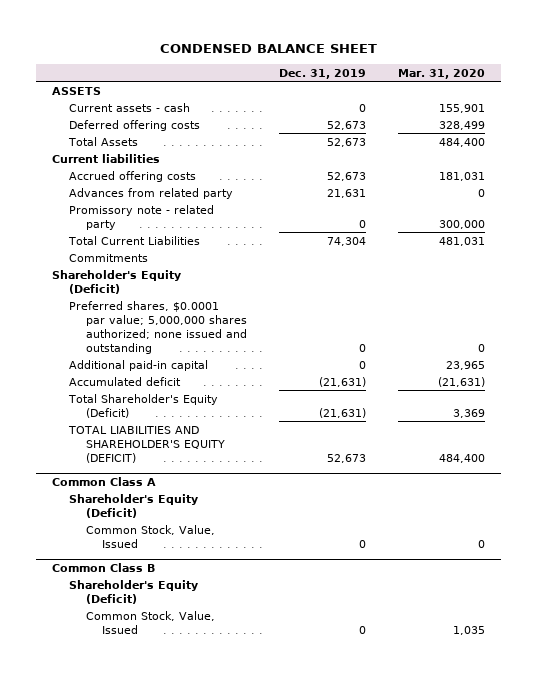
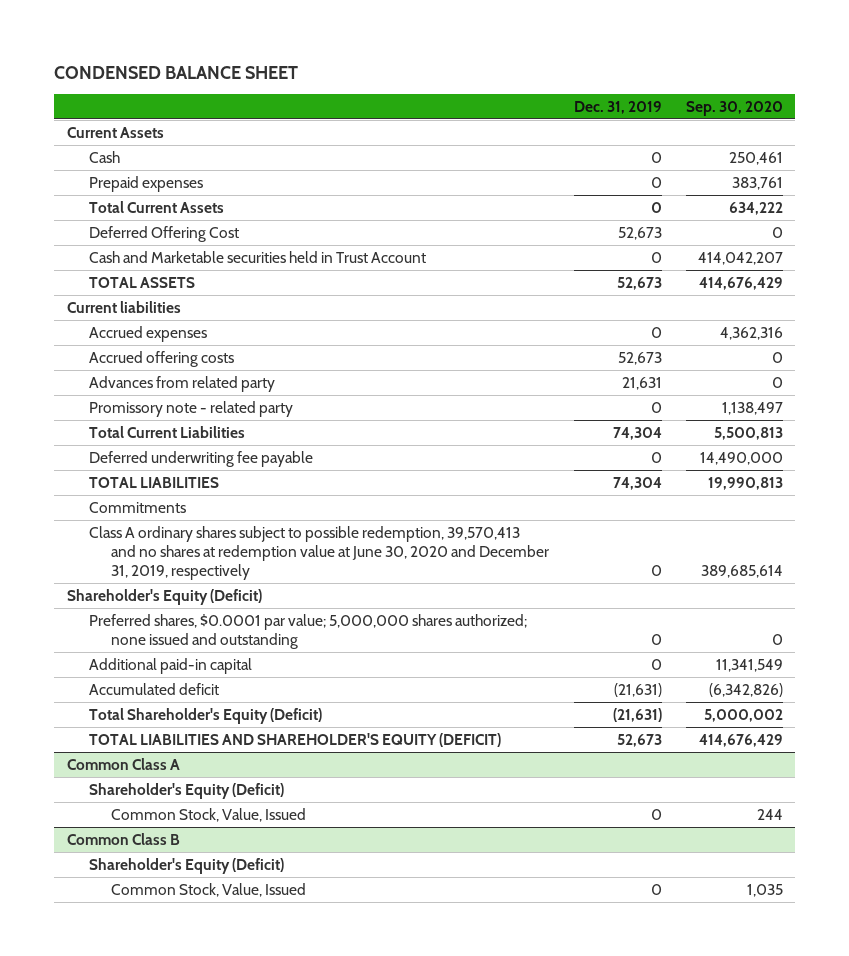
- | Dec. 31, 2019 | Mar. 31, 2020
+ | Dec. 31, 2019 | Sep. 30, 2020
- ASSETS
- Current assets - cash | 0 | 155,901
- Deferred offering costs | 52,673 | 328,499
- Total Assets | 52,673 | 484,400
+ Current Assets
+ Cash | 0 | 250,461
+ Prepaid expenses | 0 | 383,761
+ Total Current Assets | 0 | 634,222
+ Deferred Offering Cost | 52,673 | 0
+ Cash and Marketable securities held in Trust Account | 0 | 414,042,207
+ TOTAL ASSETS | 52,673 | 414,676,429
+ Accrued expenses | 0 | 4,362,316
+ Deferred underwriting fee payable | 0 | 14,490,000
+ TOTAL LIABILITIES | 74,304 | 19,990,813
+ Class A ordinary shares subject to possible redemption, 39,570,413 and no shares at redemption value at June 30, 2020 and December 31, 2019, respectively | 0 | 389,685,614

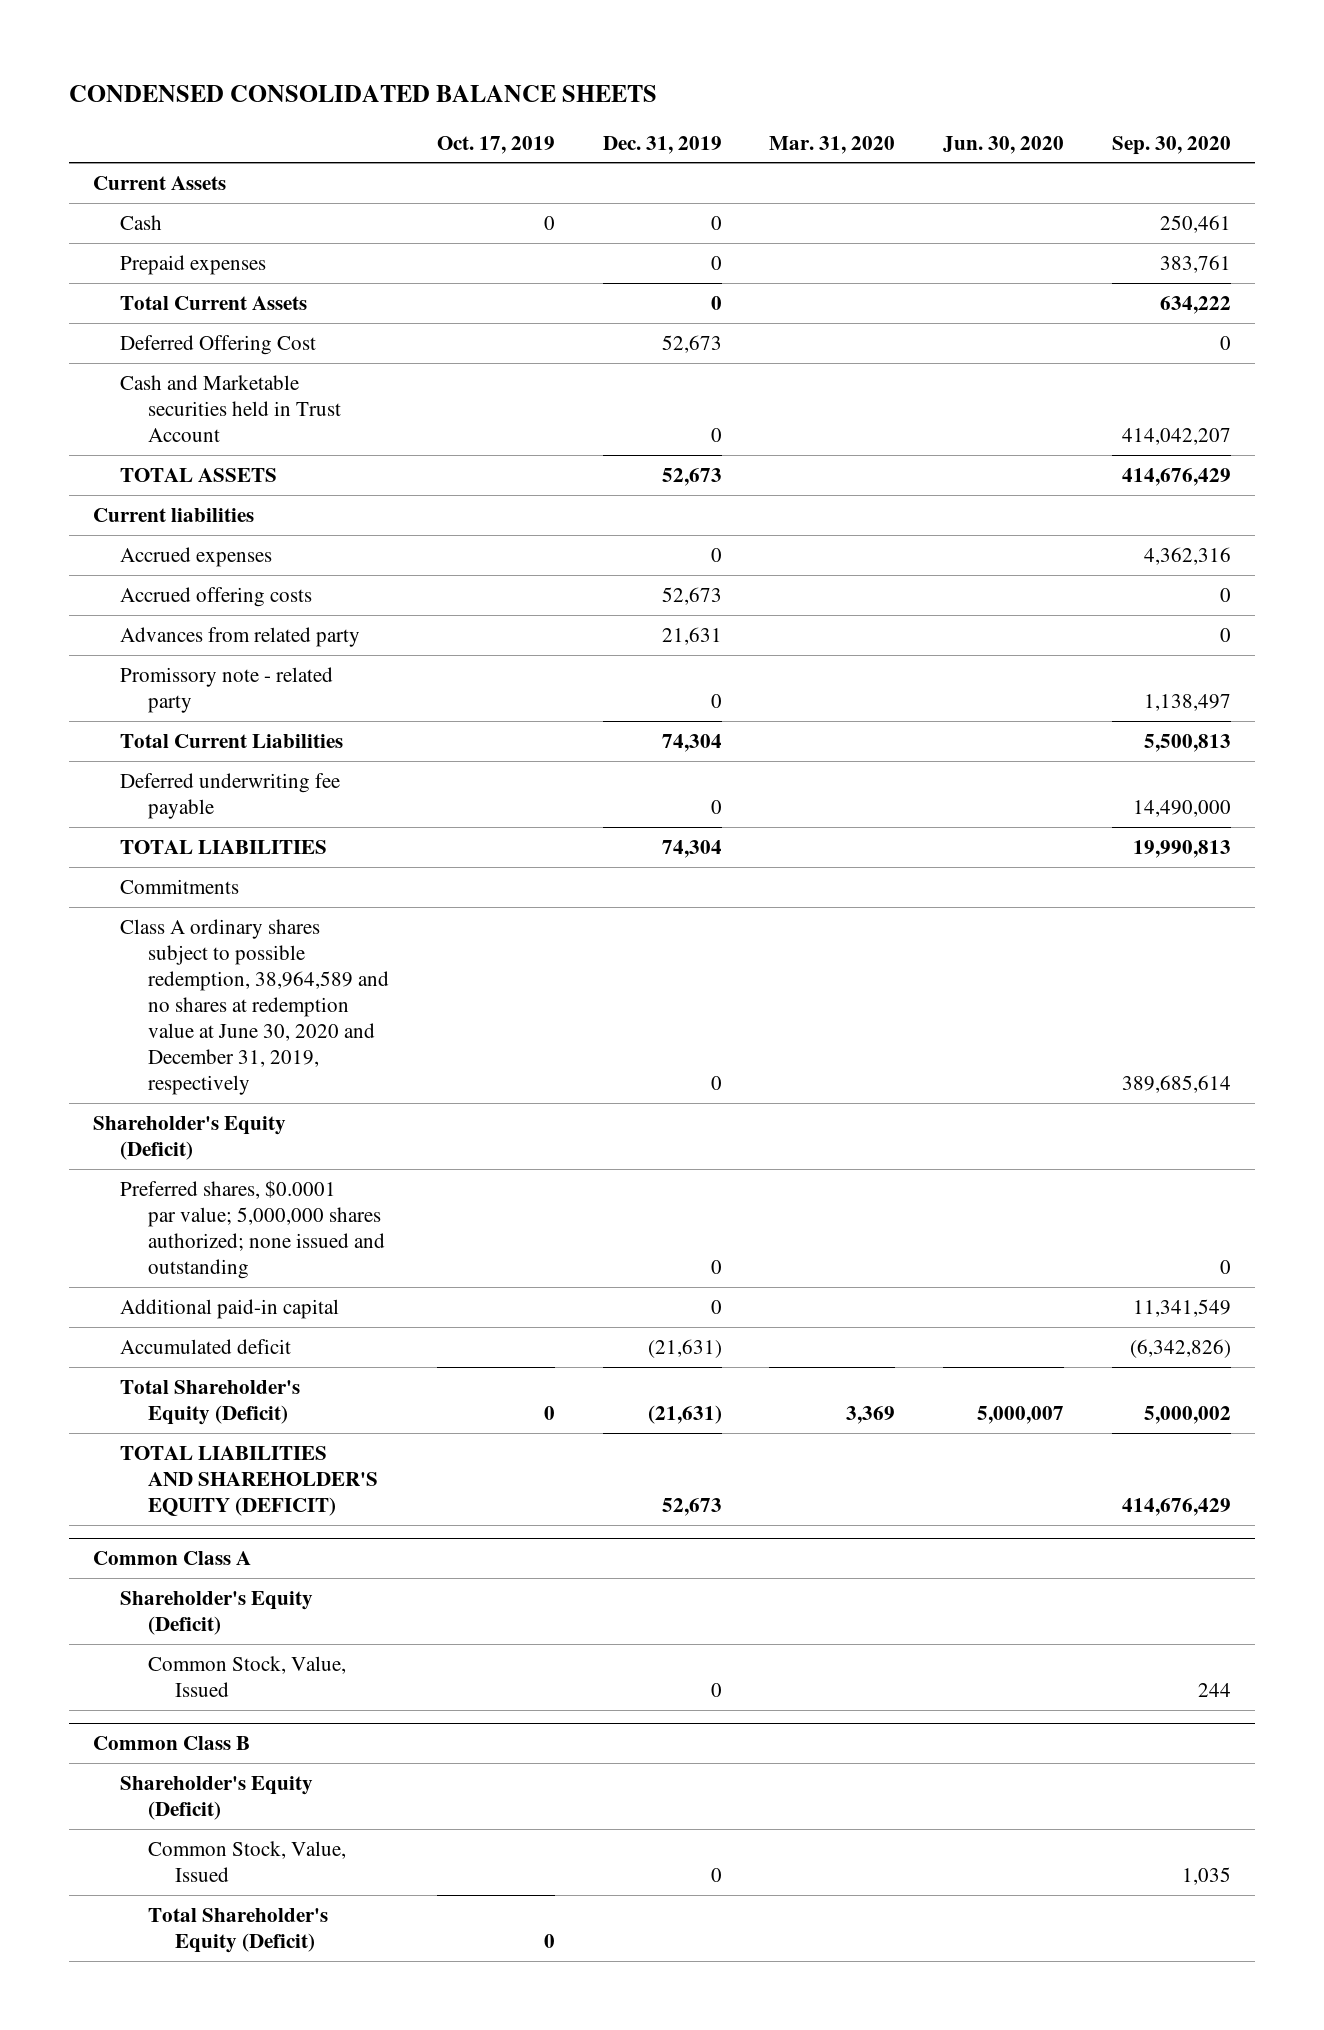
- CONDENSED BALANCE SHEET
+ CONDENSED CONSOLIDATED BALANCE SHEETS
- | Dec. 31, 2019 | Sep. 30, 2020
+ | Oct. 17, 2019 | Dec. 31, 2019 | Mar. 31, 2020 | Jun. 30, 2020 | Sep. 30, 2020
- Class A ordinary shares subject to possible redemption, 39,570,413 and no shares at redemption value at June 30, 2020 and December 31, 2019, respectively | 0 | 389,685,614
+ Class A ordinary shares subject to possible redemption, 38,964,589 and no shares at redemption value at June 30, 2020 and December 31, 2019, respectively | | 0 | | | 389,685,614
@ Common Class B
+ Total Shareholder's Equity (Deficit) | 0 | | | |

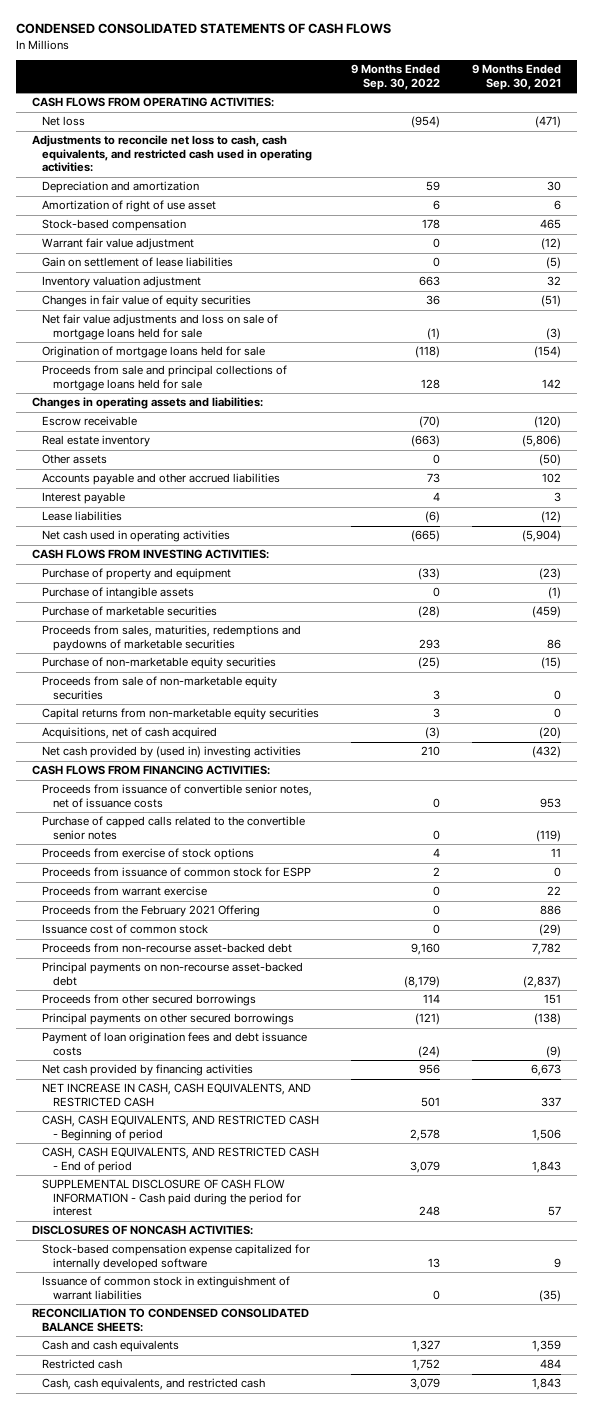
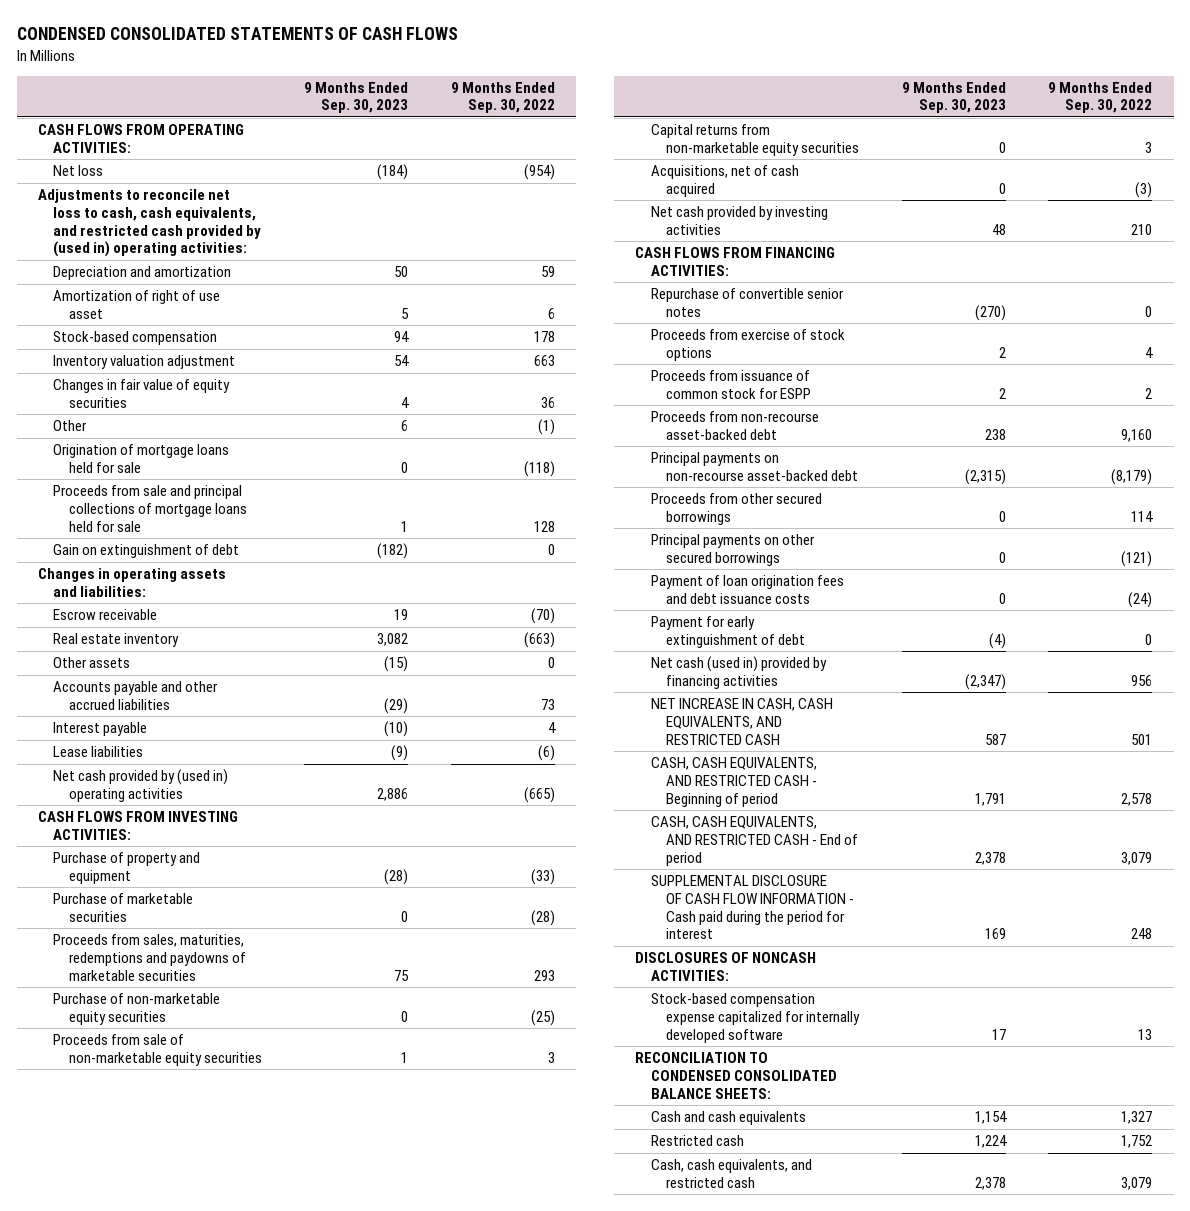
- | 9 Months Ended Sep. 30, 2022 | 9 Months Ended Sep. 30, 2021
+ | 9 Months Ended Sep. 30, 2023 | 9 Months Ended Sep. 30, 2022
- Adjustments to reconcile net loss to cash, cash equivalents, and restricted cash used in operating activities:
+ Adjustments to reconcile net loss to cash, cash equivalents, and restricted cash provided by (used in) operating activities:
- Warrant fair value adjustment | 0 | (12)
- Gain on settlement of lease liabilities | 0 | (5)
- Net fair value adjustments and loss on sale of mortgage loans held for sale | (1) | (3)
+ Other | 6 | (1)
+ Gain on extinguishment of debt | (182) | 0
- Net cash used in operating activities | (665) | (5,904)
+ Net cash provided by (used in) operating activities | 2,886 | (665)
- Purchase of intangible assets | 0 | (1)
- Net cash provided by (used in) investing activities | 210 | (432)
+ Net cash provided by investing activities | 48 | 210
- Proceeds from issuance of convertible senior notes, net of issuance costs | 0 | 953
- Purchase of capped calls related to the convertible senior notes | 0 | (119)
+ Repurchase of convertible senior notes | (270) | 0
- Proceeds from warrant exercise | 0 | 22
- Proceeds from the February 2021 Offering | 0 | 886
- Issuance cost of common stock | 0 | (29)
- Net cash provided by financing activities | 956 | 6,673
+ Payment for early extinguishment of debt | (4) | 0
+ Net cash (used in) provided by financing activities | (2,347) | 956
- Issuance of common stock in extinguishment of warrant liabilities | 0 | (35)

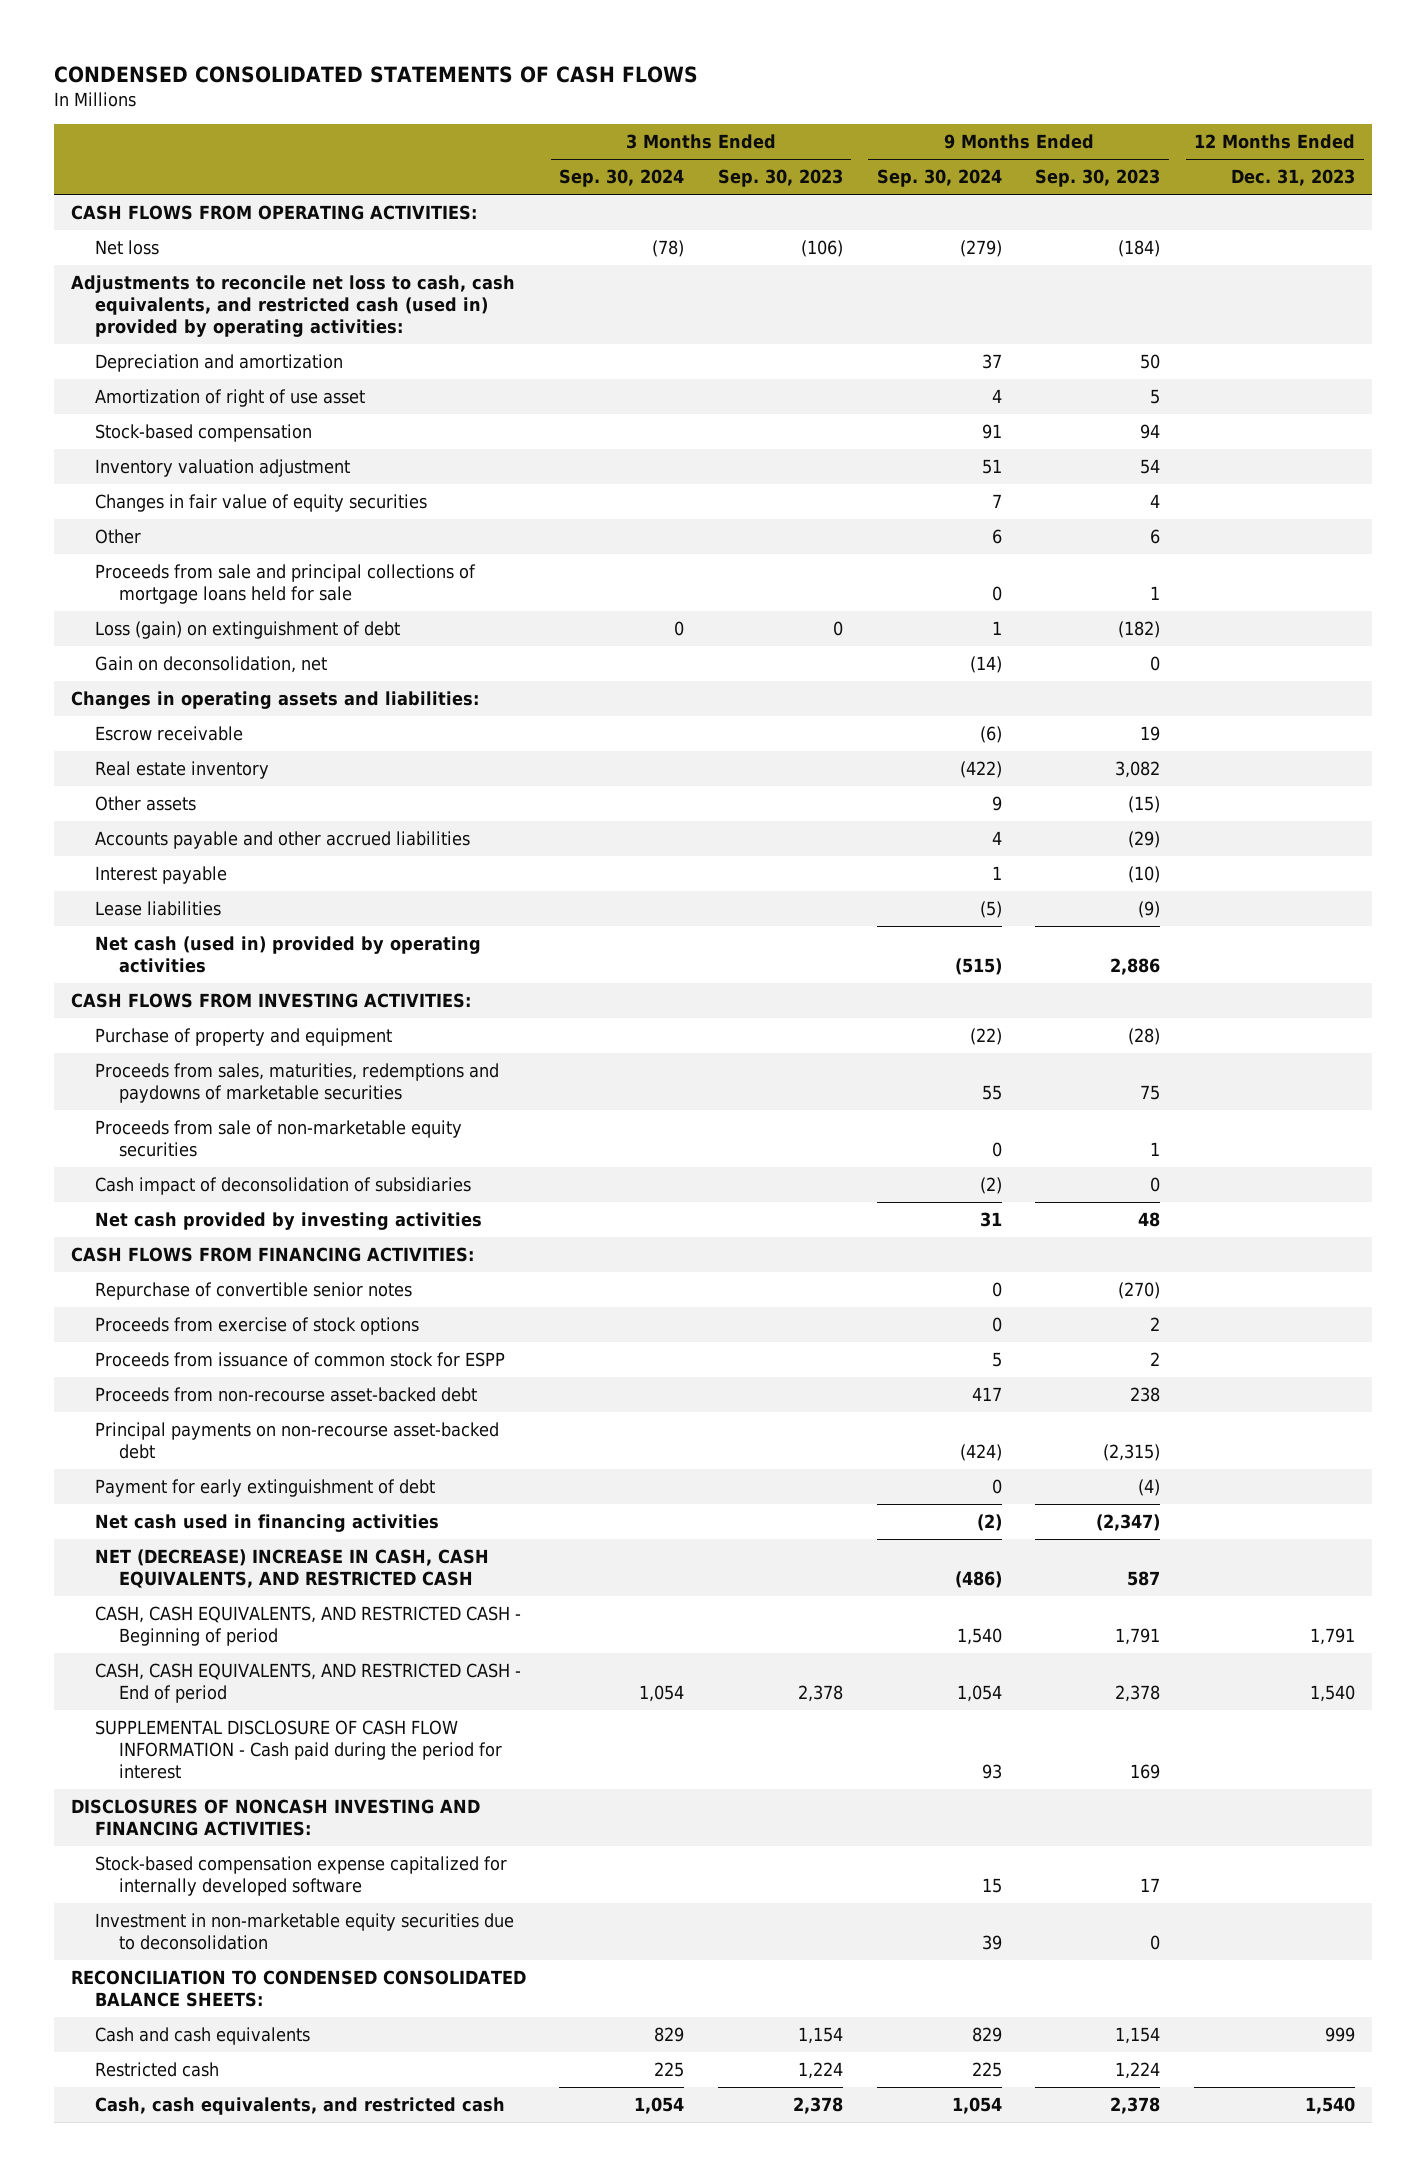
- | 9 Months Ended Sep. 30, 2023 | 9 Months Ended Sep. 30, 2022
+ | 3 Months Ended Sep. 30, 2024 | 3 Months Ended Sep. 30, 2023 | 9 Months Ended Sep. 30, 2024 | 9 Months Ended Sep. 30, 2023 | 12 Months Ended Dec. 31, 2023
- Adjustments to reconcile net loss to cash, cash equivalents, and restricted cash provided by (used in) operating activities:
+ Adjustments to reconcile net loss to cash, cash equivalents, and restricted cash (used in) provided by operating activities:
- Origination of mortgage loans held for sale | 0 | (118)
- Gain on extinguishment of debt | (182) | 0
+ Loss (gain) on extinguishment of debt | 0 | 0 | 1 | (182) |
+ Gain on deconsolidation, net | | | (14) | 0 |
- Net cash provided by (used in) operating activities | 2,886 | (665)
+ Net cash (used in) provided by operating activities | | | (515) | 2,886 |
- Purchase of marketable securities | 0 | (28)
- Purchase of non-marketable equity securities | 0 | (25)
- Capital returns from non-marketable equity securities | 0 | 3
- Acquisitions, net of cash acquired | 0 | (3)
+ Cash impact of deconsolidation of subsidiaries | | | (2) | 0 |
- Proceeds from other secured borrowings | 0 | 114
- Principal payments on other secured borrowings | 0 | (121)
- Payment of loan origination fees and debt issuance costs | 0 | (24)
- Net cash (used in) provided by financing activities | (2,347) | 956
- NET INCREASE IN CASH, CASH EQUIVALENTS, AND RESTRICTED CASH | 587 | 501
+ Net cash used in financing activities | | | (2) | (2,347) |
+ NET (DECREASE) INCREASE IN CASH, CASH EQUIVALENTS, AND RESTRICTED CASH | | | (486) | 587 |
- DISCLOSURES OF NONCASH ACTIVITIES:
+ DISCLOSURES OF NONCASH INVESTING AND FINANCING ACTIVITIES:
+ Investment in non-marketable equity securities due to deconsolidation | | | 39 | 0 |

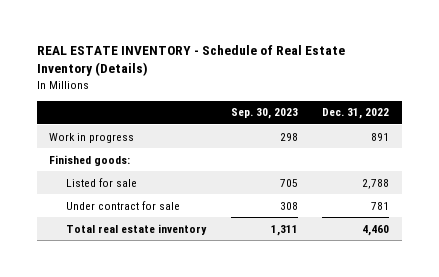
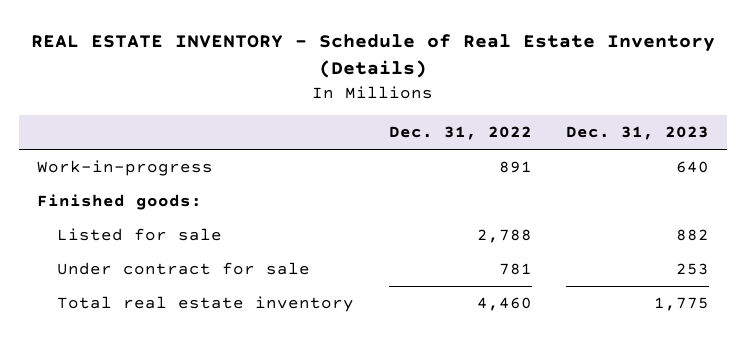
- | Sep. 30, 2023 | Dec. 31, 2022
+ | Dec. 31, 2022 | Dec. 31, 2023
- Work in progress | 298 | 891
+ Work-in-progress | 891 | 640

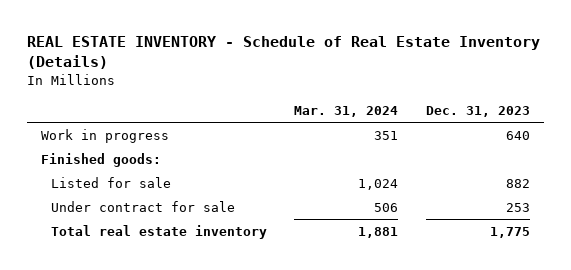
- | Dec. 31, 2022 | Dec. 31, 2023
+ | Mar. 31, 2024 | Dec. 31, 2023
- Work-in-progress | 891 | 640
+ Work in progress | 351 | 640

